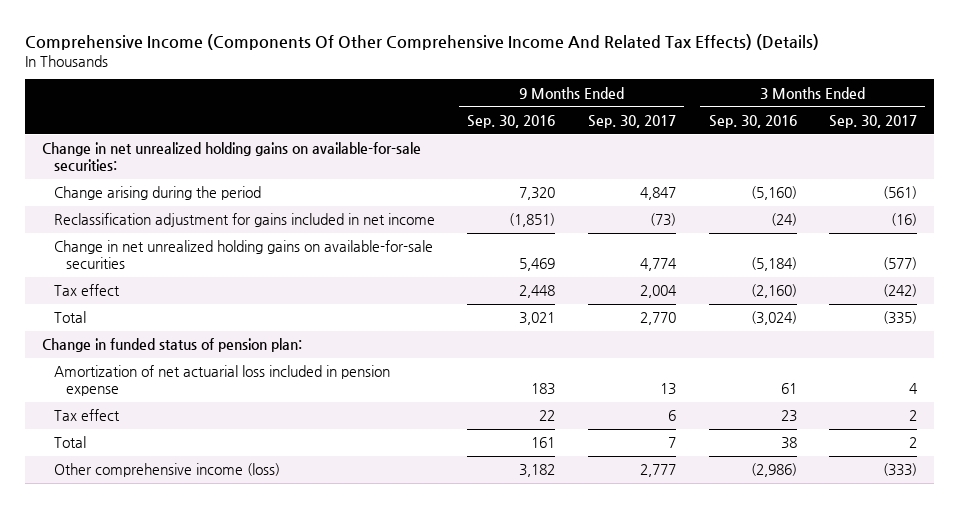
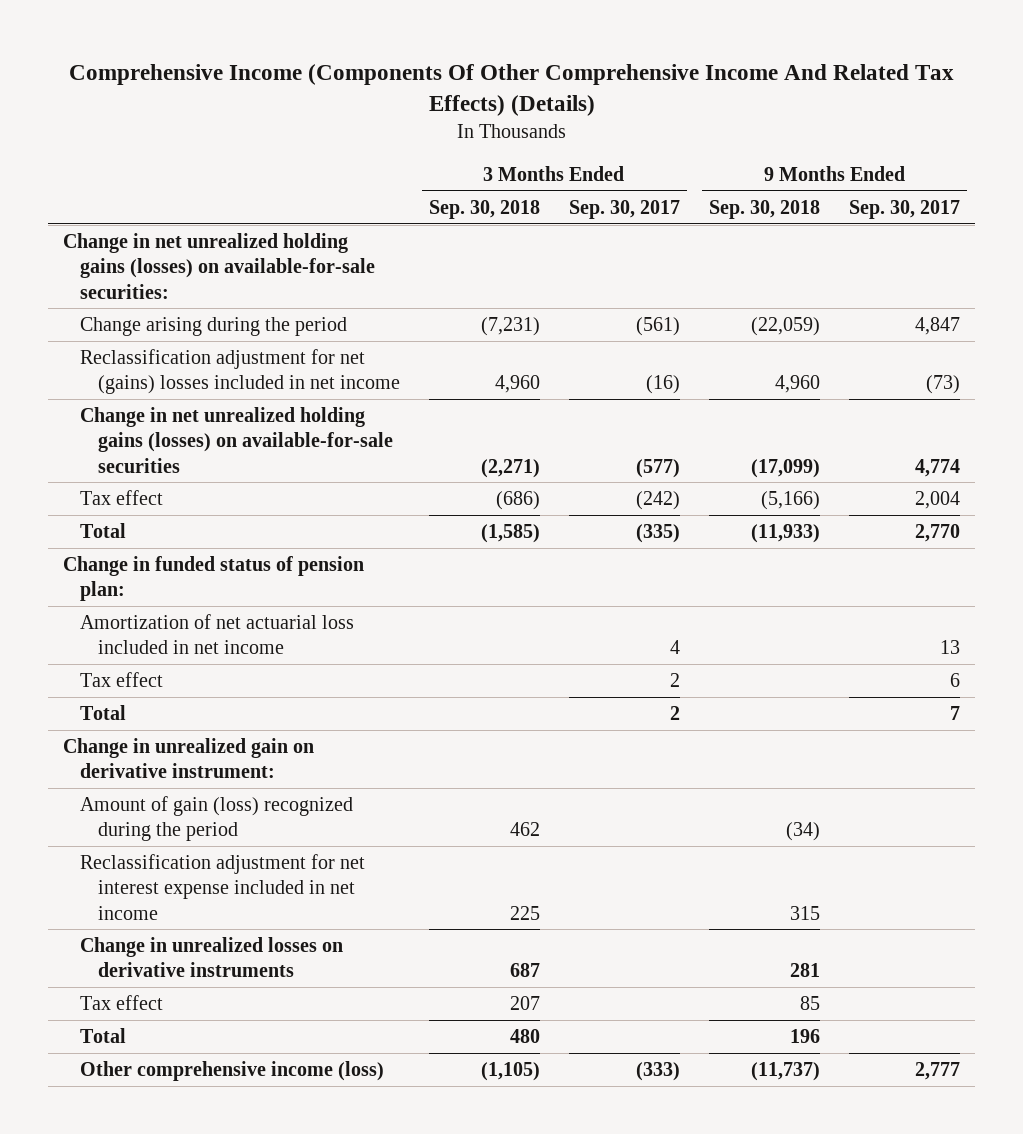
- | 9 Months Ended Sep. 30, 2016 | 9 Months Ended Sep. 30, 2017 | 3 Months Ended Sep. 30, 2016 | 3 Months Ended Sep. 30, 2017
+ | 3 Months Ended Sep. 30, 2018 | 3 Months Ended Sep. 30, 2017 | 9 Months Ended Sep. 30, 2018 | 9 Months Ended Sep. 30, 2017
- Change in net unrealized holding gains on available-for-sale securities:
+ Change in net unrealized holding gains (losses) on available-for-sale securities:
- Reclassification adjustment for gains included in net income | (1,851) | (73) | (24) | (16)
- Change in net unrealized holding gains on available-for-sale securities | 5,469 | 4,774 | (5,184) | (577)
+ Reclassification adjustment for net (gains) losses included in net income | 4,960 | (16) | 4,960 | (73)
+ Change in net unrealized holding gains (losses) on available-for-sale securities | (2,271) | (577) | (17,099) | 4,774
- Amortization of net actuarial loss included in pension expense | 183 | 13 | 61 | 4
+ Amortization of net actuarial loss included in net income | | 4 | | 13
+ Change in unrealized gain on derivative instrument:
+ Amount of gain (loss) recognized during the period | 462 | | (34) |
+ Reclassification adjustment for net interest expense included in net income | 225 | | 315 |
+ Change in unrealized losses on derivative instruments | 687 | | 281 |
+ Tax effect | 207 | | 85 |
+ Total | 480 | | 196 |

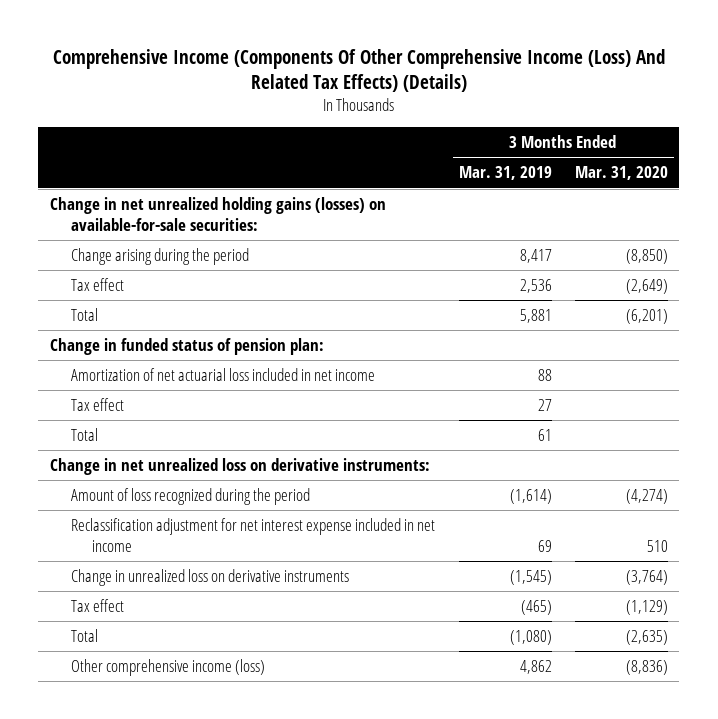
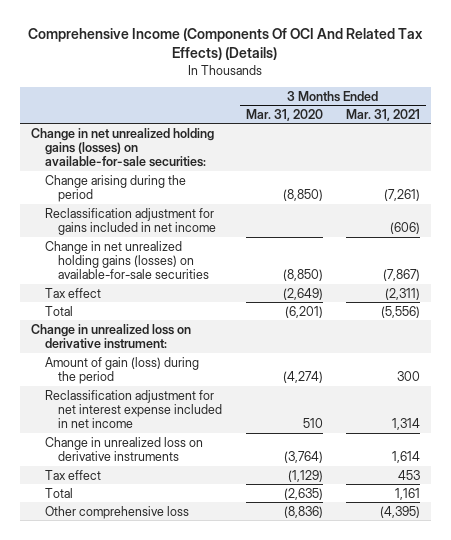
- Comprehensive Income (Components Of Other Comprehensive Income (Loss) And Related Tax Effects) (Details)
+ Comprehensive Income (Components Of OCI And Related Tax Effects) (Details)
- | 3 Months Ended Mar. 31, 2019 | 3 Months Ended Mar. 31, 2020
+ | 3 Months Ended Mar. 31, 2020 | 3 Months Ended Mar. 31, 2021
+ Reclassification adjustment for gains included in net income | | (606)
+ Change in net unrealized holding gains (losses) on available-for-sale securities | (8,850) | (7,867)
- Change in funded status of pension plan:
- Amortization of net actuarial loss included in net income | 88 |
- Tax effect | 27 |
- Total | 61 |
- Change in net unrealized loss on derivative instruments:
- Amount of loss recognized during the period | (1,614) | (4,274)
+ Change in unrealized loss on derivative instrument:
+ Amount of gain (loss) during the period | (4,274) | 300
- Other comprehensive income (loss) | 4,862 | (8,836)
+ Other comprehensive loss | (8,836) | (4,395)

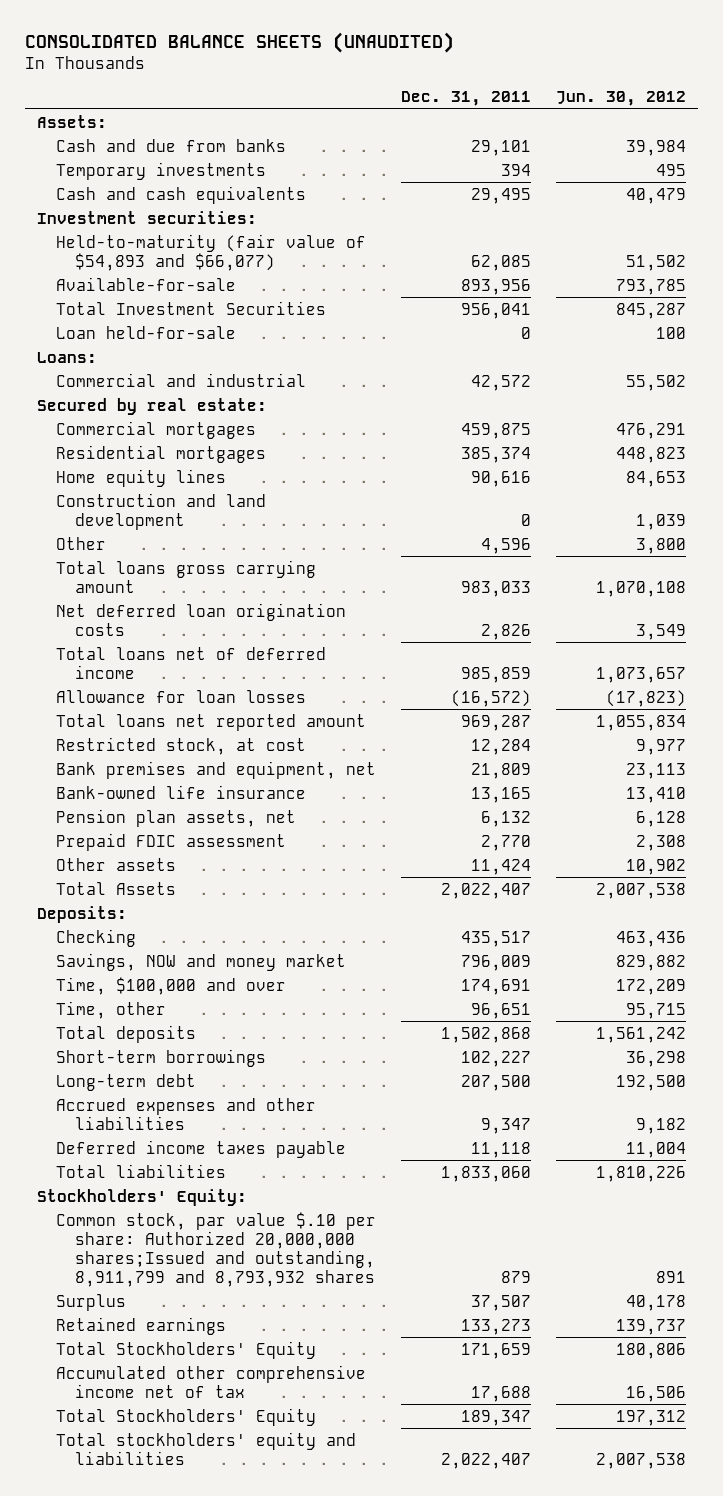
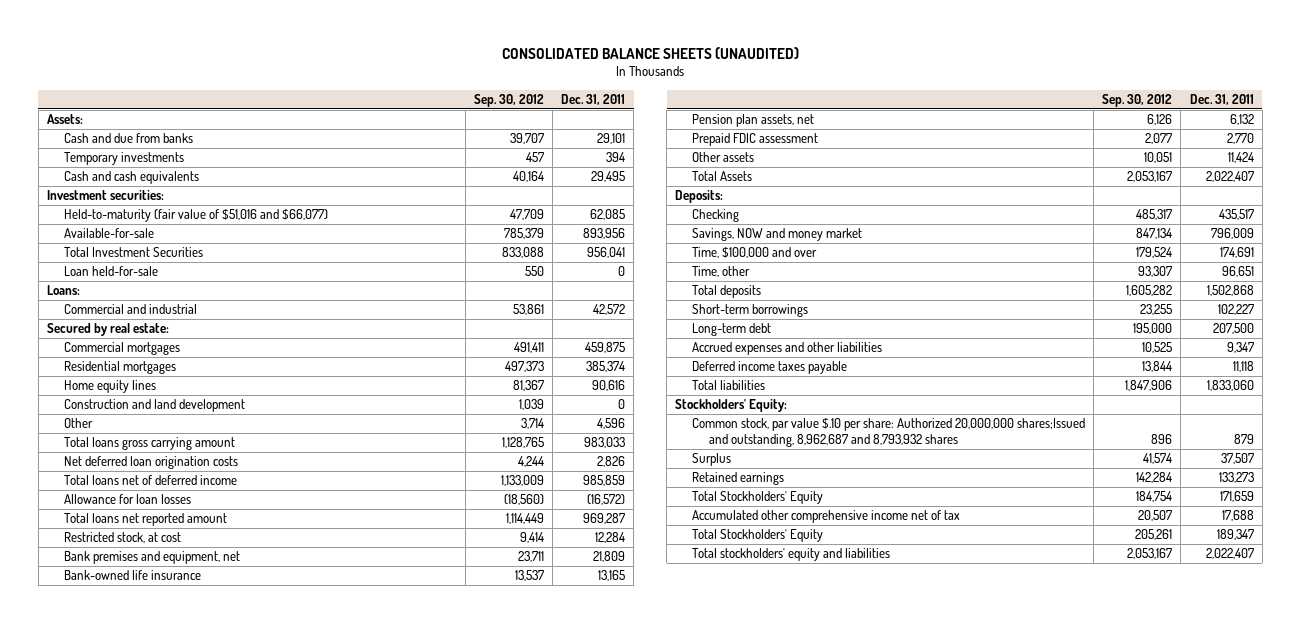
- | Dec. 31, 2011 | Jun. 30, 2012
+ | Sep. 30, 2012 | Dec. 31, 2011
- Held-to-maturity (fair value of $54,893 and $66,077) | 62,085 | 51,502
+ Held-to-maturity (fair value of $51,016 and $66,077) | 47,709 | 62,085
- Common stock, par value $.10 per share: Authorized 20,000,000 shares;Issued and outstanding, 8,911,799 and 8,793,932 shares | 879 | 891
+ Common stock, par value $.10 per share: Authorized 20,000,000 shares;Issued and outstanding, 8,962,687 and 8,793,932 shares | 896 | 879

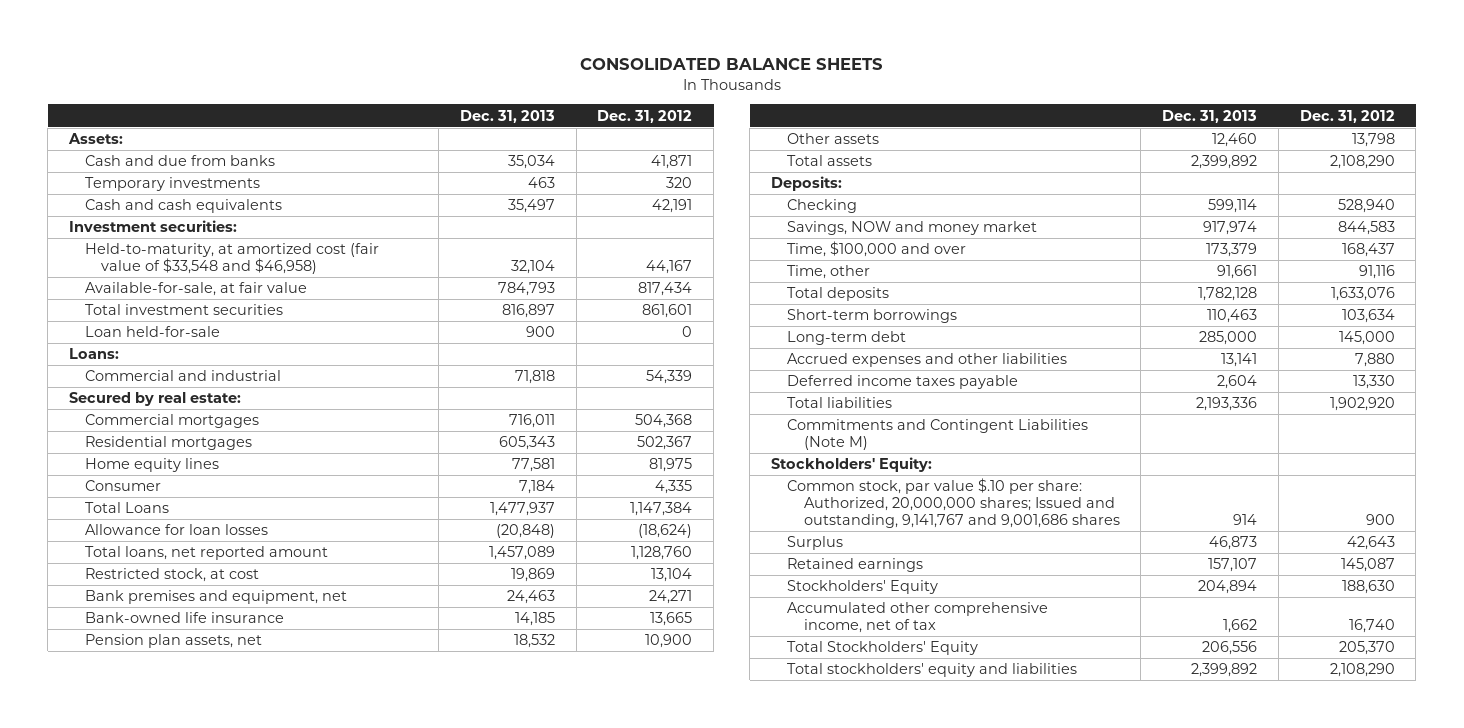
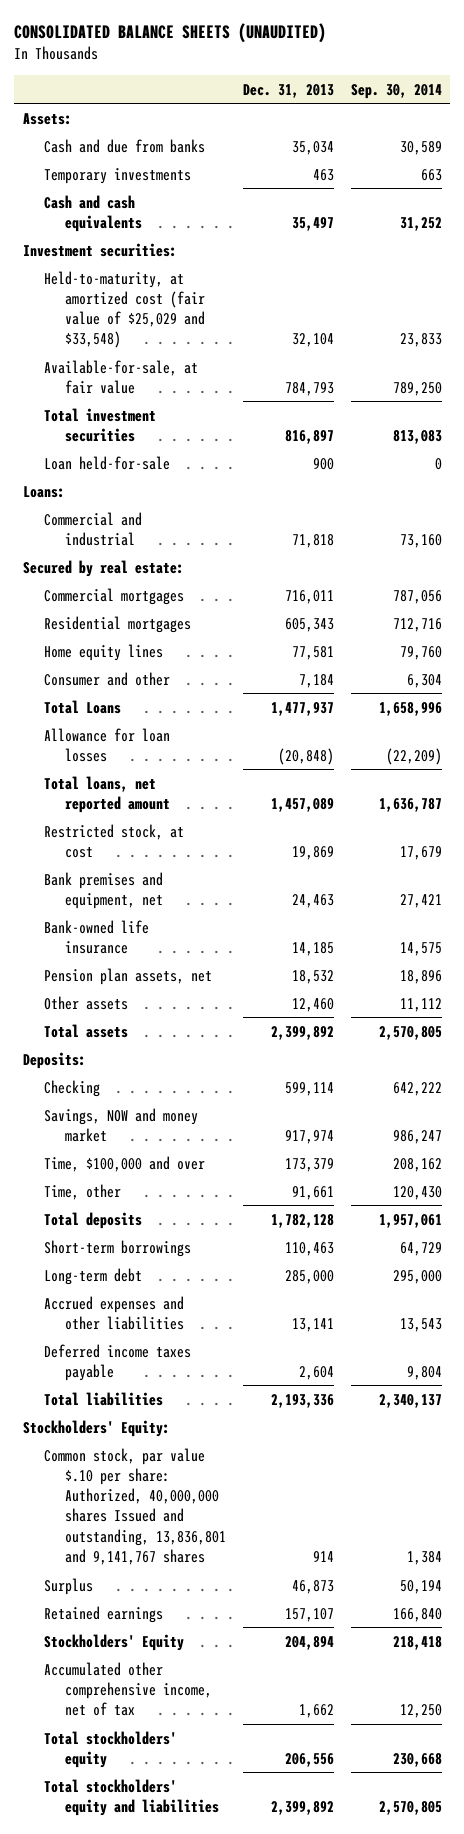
- CONSOLIDATED BALANCE SHEETS
+ CONSOLIDATED BALANCE SHEETS (UNAUDITED)
- | Dec. 31, 2013 | Dec. 31, 2012
+ | Dec. 31, 2013 | Sep. 30, 2014
- Held-to-maturity, at amortized cost (fair value of $33,548 and $46,958) | 32,104 | 44,167
+ Held-to-maturity, at amortized cost (fair value of $25,029 and $33,548) | 32,104 | 23,833
- Consumer | 7,184 | 4,335
+ Consumer and other | 7,184 | 6,304
- Commitments and Contingent Liabilities (Note M)
- Common stock, par value $.10 per share: Authorized, 20,000,000 shares; Issued and outstanding, 9,141,767 and 9,001,686 shares | 914 | 900
+ Common stock, par value $.10 per share: Authorized, 40,000,000 shares Issued and outstanding, 13,836,801 and 9,141,767 shares | 914 | 1,384
- Total Stockholders' Equity | 206,556 | 205,370
+ Total stockholders' equity | 206,556 | 230,668

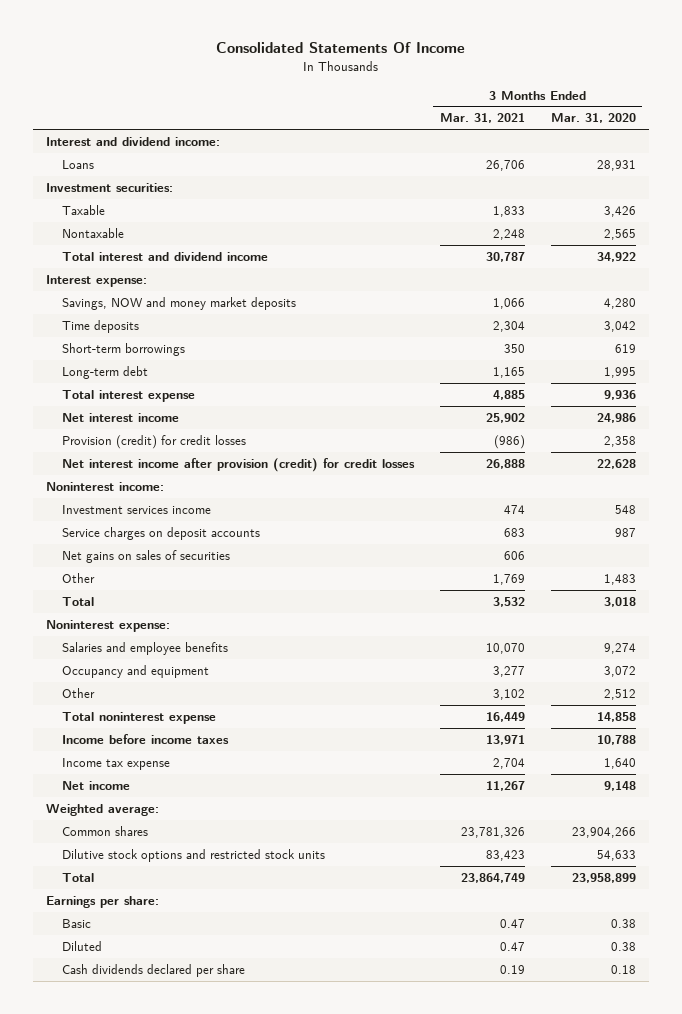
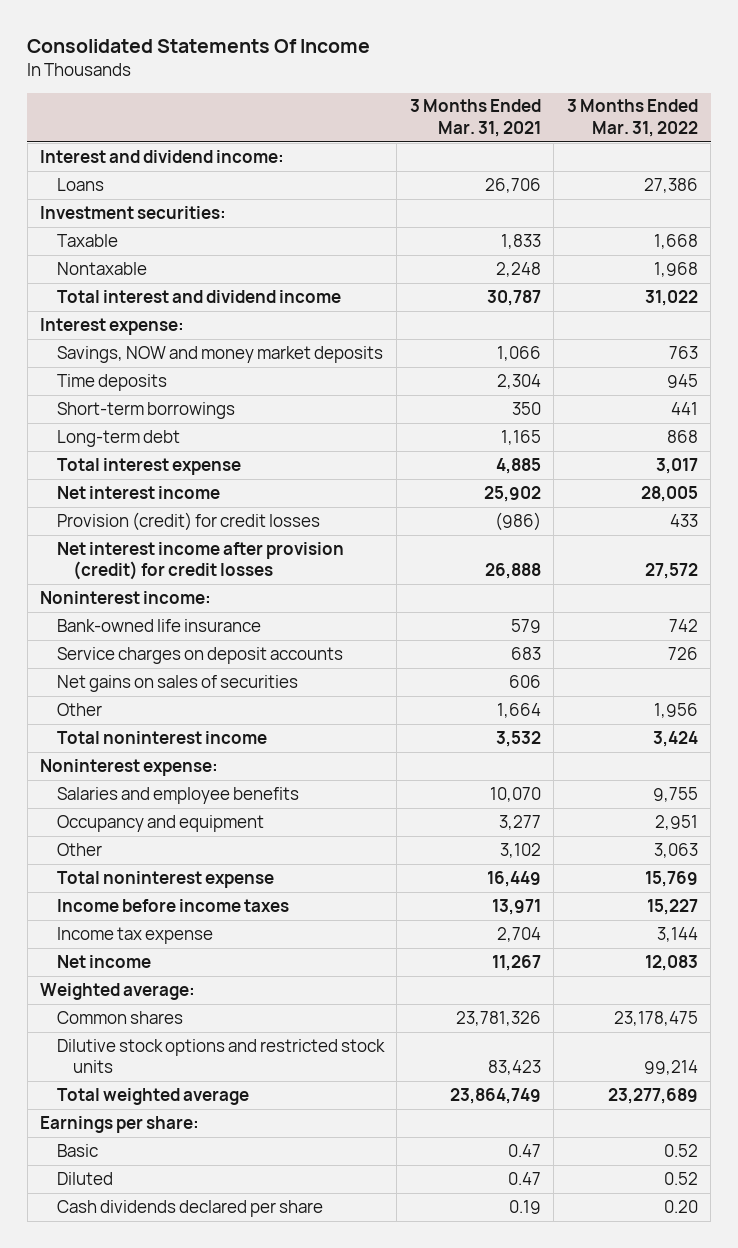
- | 3 Months Ended Mar. 31, 2021 | 3 Months Ended Mar. 31, 2020
+ | 3 Months Ended Mar. 31, 2021 | 3 Months Ended Mar. 31, 2022
- Investment services income | 474 | 548
+ Bank-owned life insurance | 579 | 742
- Other | 1,769 | 1,483
- Total | 3,532 | 3,018
+ Other | 1,664 | 1,956
+ Total noninterest income | 3,532 | 3,424
- Total | 23,864,749 | 23,958,899
+ Total weighted average | 23,864,749 | 23,277,689

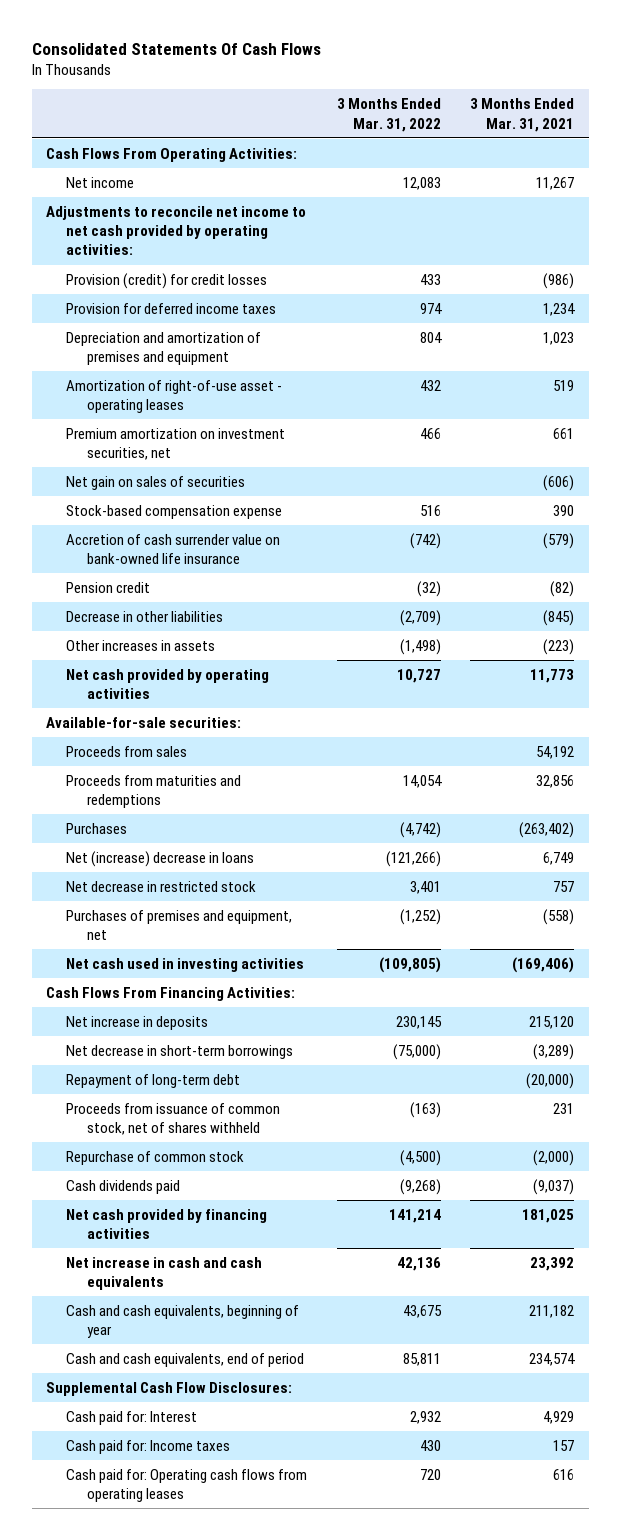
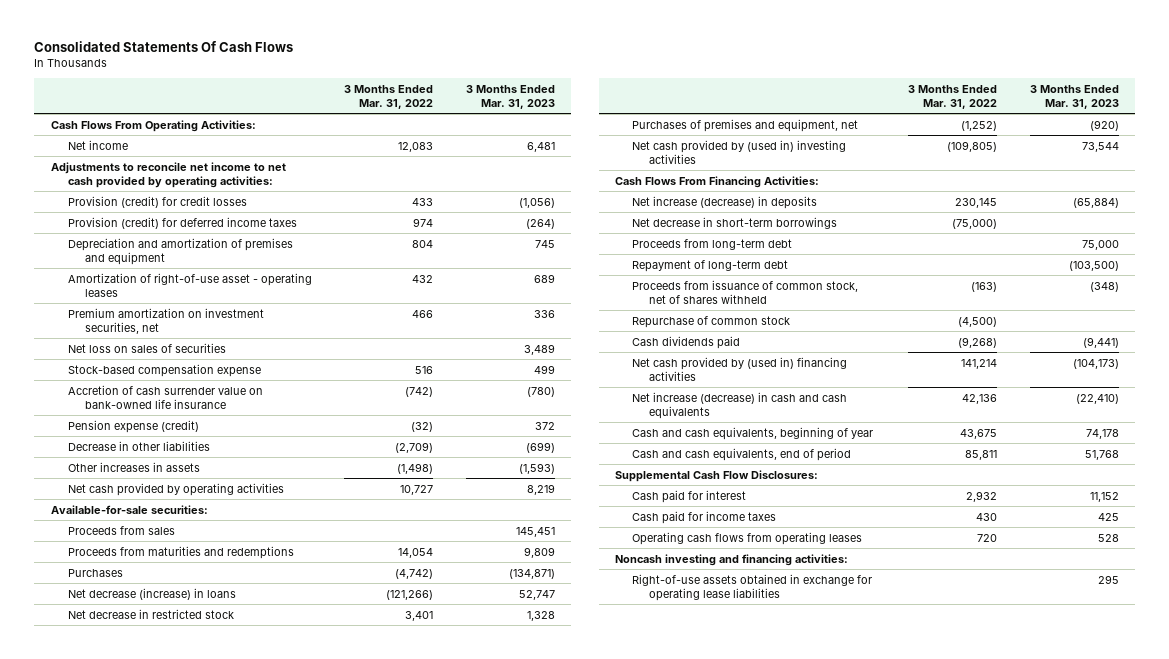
- | 3 Months Ended Mar. 31, 2022 | 3 Months Ended Mar. 31, 2021
+ | 3 Months Ended Mar. 31, 2022 | 3 Months Ended Mar. 31, 2023
- Provision for deferred income taxes | 974 | 1,234
+ Provision (credit) for deferred income taxes | 974 | (264)
- Net gain on sales of securities | | (606)
+ Net loss on sales of securities | | 3,489
- Pension credit | (32) | (82)
+ Pension expense (credit) | (32) | 372
- Net (increase) decrease in loans | (121,266) | 6,749
+ Net decrease (increase) in loans | (121,266) | 52,747
- Net cash used in investing activities | (109,805) | (169,406)
+ Net cash provided by (used in) investing activities | (109,805) | 73,544
- Net increase in deposits | 230,145 | 215,120
+ Net increase (decrease) in deposits | 230,145 | (65,884)
+ Proceeds from long-term debt | | 75,000
- Net cash provided by financing activities | 141,214 | 181,025
- Net increase in cash and cash equivalents | 42,136 | 23,392
+ Net cash provided by (used in) financing activities | 141,214 | (104,173)
+ Net increase (decrease) in cash and cash equivalents | 42,136 | (22,410)
- Cash paid for: Interest | 2,932 | 4,929
- Cash paid for: Income taxes | 430 | 157
- Cash paid for: Operating cash flows from operating leases | 720 | 616
+ Cash paid for interest | 2,932 | 11,152
+ Cash paid for income taxes | 430 | 425
+ Operating cash flows from operating leases | 720 | 528
+ Noncash investing and financing activities:
+ Right-of-use assets obtained in exchange for operating lease liabilities | | 295

